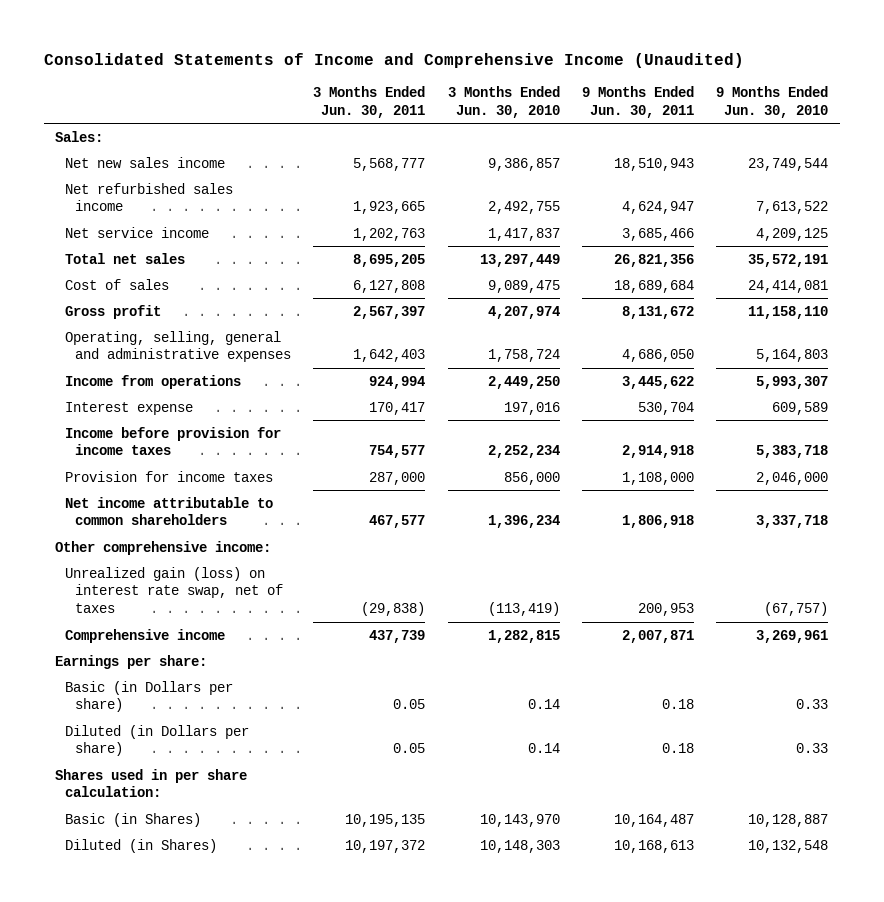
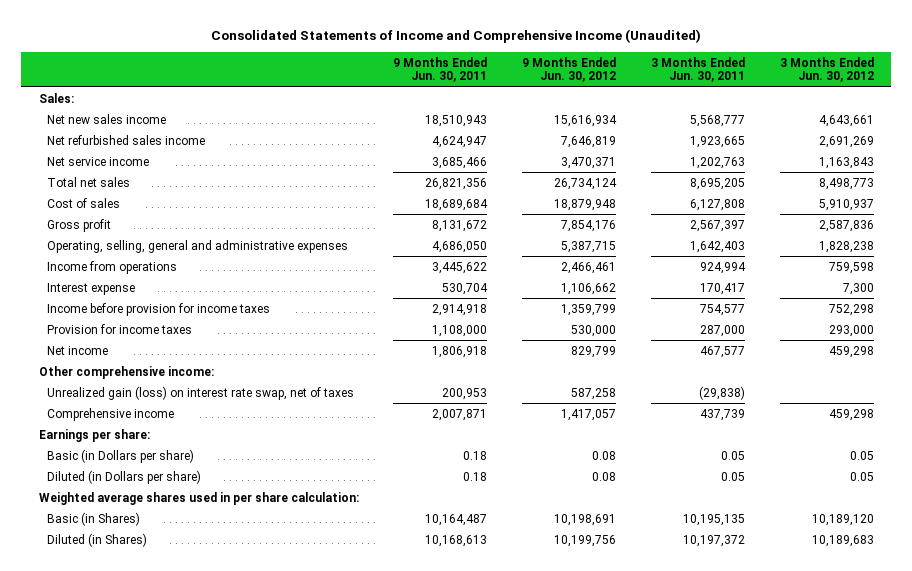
- | 3 Months Ended Jun. 30, 2011 | 3 Months Ended Jun. 30, 2010 | 9 Months Ended Jun. 30, 2011 | 9 Months Ended Jun. 30, 2010
+ | 9 Months Ended Jun. 30, 2011 | 9 Months Ended Jun. 30, 2012 | 3 Months Ended Jun. 30, 2011 | 3 Months Ended Jun. 30, 2012
- Net income attributable to common shareholders | 467,577 | 1,396,234 | 1,806,918 | 3,337,718
+ Net income | 1,806,918 | 829,799 | 467,577 | 459,298
- Shares used in per share calculation:
+ Weighted average shares used in per share calculation:

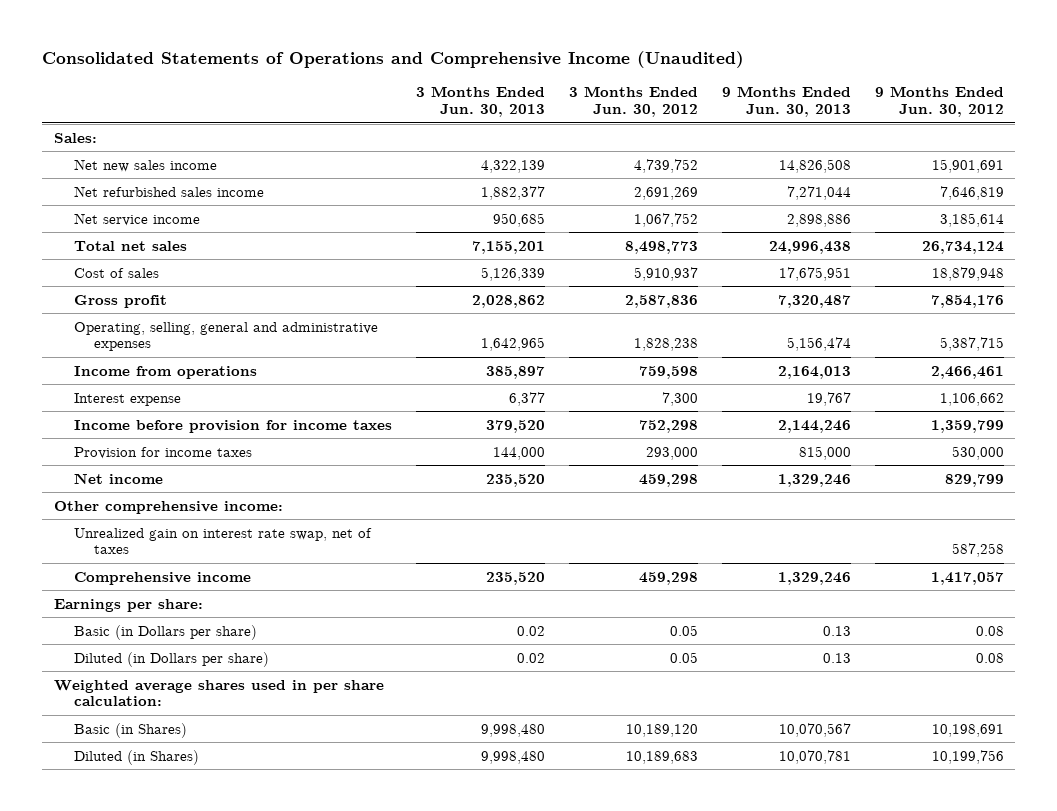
- Consolidated Statements of Income and Comprehensive Income (Unaudited)
+ Consolidated Statements of Operations and Comprehensive Income (Unaudited)
- | 9 Months Ended Jun. 30, 2011 | 9 Months Ended Jun. 30, 2012 | 3 Months Ended Jun. 30, 2011 | 3 Months Ended Jun. 30, 2012
+ | 3 Months Ended Jun. 30, 2013 | 3 Months Ended Jun. 30, 2012 | 9 Months Ended Jun. 30, 2013 | 9 Months Ended Jun. 30, 2012
- Net new sales income | 18,510,943 | 15,616,934 | 5,568,777 | 4,643,661
+ Net new sales income | 4,322,139 | 4,739,752 | 14,826,508 | 15,901,691
- Net service income | 3,685,466 | 3,470,371 | 1,202,763 | 1,163,843
+ Net service income | 950,685 | 1,067,752 | 2,898,886 | 3,185,614
- Unrealized gain (loss) on interest rate swap, net of taxes | 200,953 | 587,258 | (29,838) |
+ Unrealized gain on interest rate swap, net of taxes | | | | 587,258

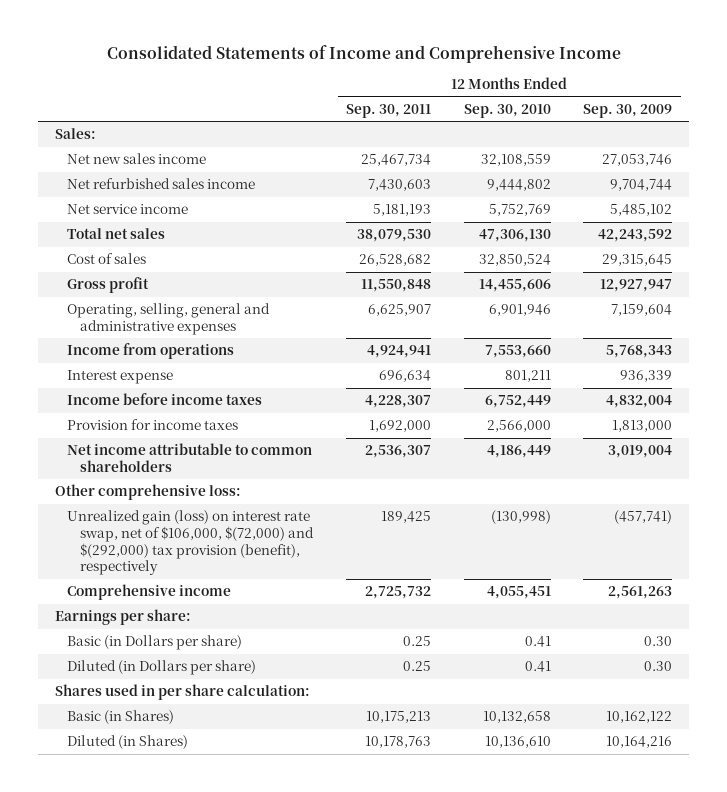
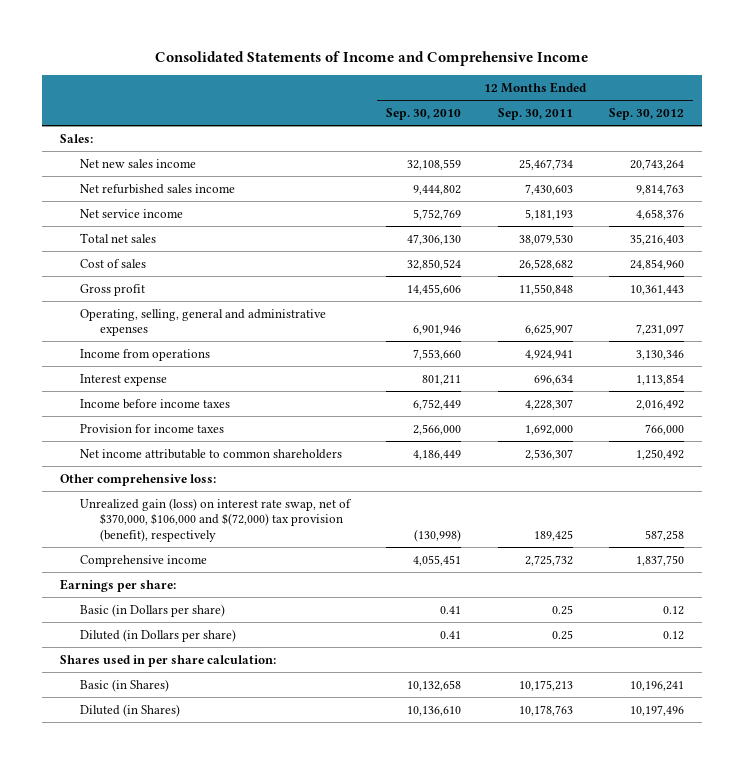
- | 12 Months Ended Sep. 30, 2011 | 12 Months Ended Sep. 30, 2010 | 12 Months Ended Sep. 30, 2009
+ | 12 Months Ended Sep. 30, 2010 | 12 Months Ended Sep. 30, 2011 | 12 Months Ended Sep. 30, 2012
- Unrealized gain (loss) on interest rate swap, net of $106,000, $(72,000) and $(292,000) tax provision (benefit), respectively | 189,425 | (130,998) | (457,741)
+ Unrealized gain (loss) on interest rate swap, net of $370,000, $106,000 and $(72,000) tax provision (benefit), respectively | (130,998) | 189,425 | 587,258

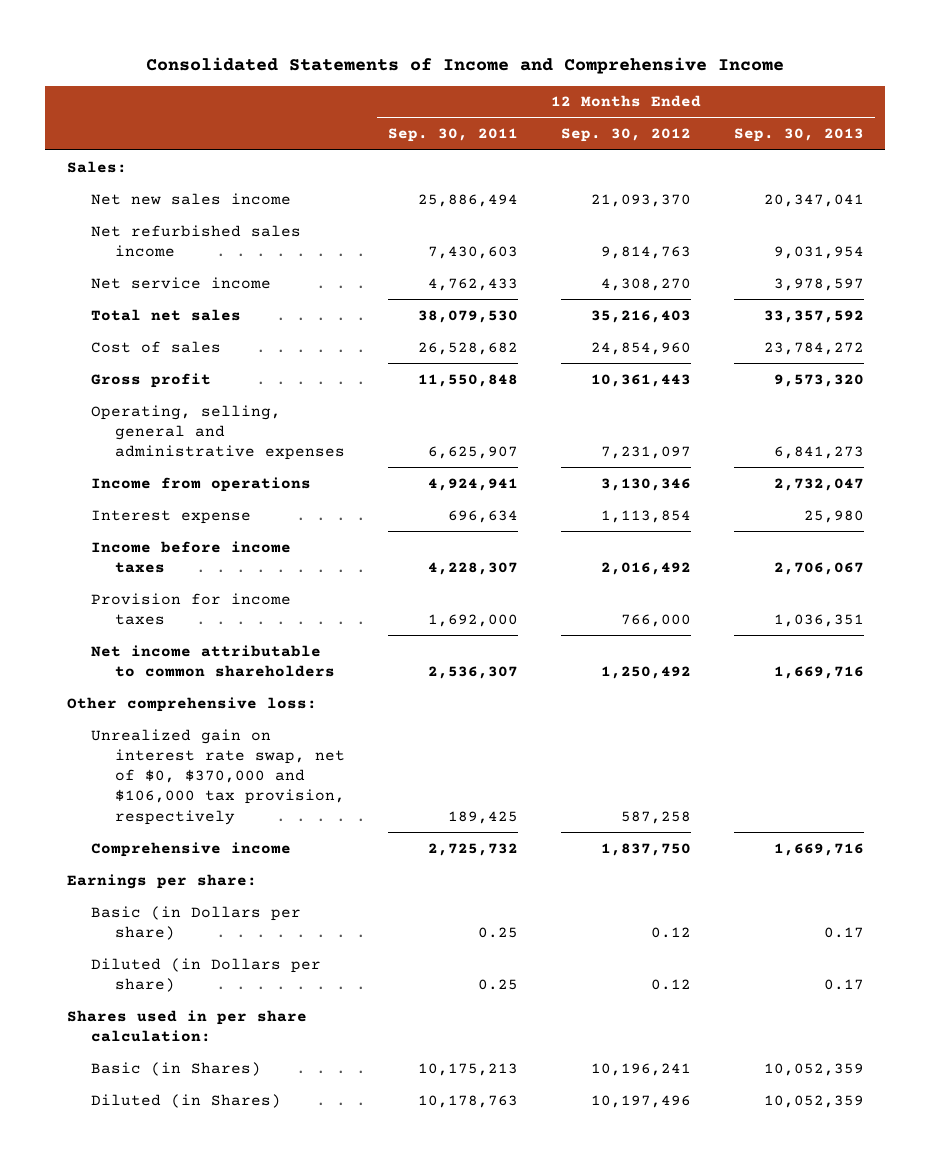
- | 12 Months Ended Sep. 30, 2010 | 12 Months Ended Sep. 30, 2011 | 12 Months Ended Sep. 30, 2012
+ | 12 Months Ended Sep. 30, 2011 | 12 Months Ended Sep. 30, 2012 | 12 Months Ended Sep. 30, 2013
- Net new sales income | 32,108,559 | 25,467,734 | 20,743,264
+ Net new sales income | 25,886,494 | 21,093,370 | 20,347,041
- Net service income | 5,752,769 | 5,181,193 | 4,658,376
+ Net service income | 4,762,433 | 4,308,270 | 3,978,597
- Unrealized gain (loss) on interest rate swap, net of $370,000, $106,000 and $(72,000) tax provision (benefit), respectively | (130,998) | 189,425 | 587,258
+ Unrealized gain on interest rate swap, net of $0, $370,000 and $106,000 tax provision, respectively | 189,425 | 587,258 |

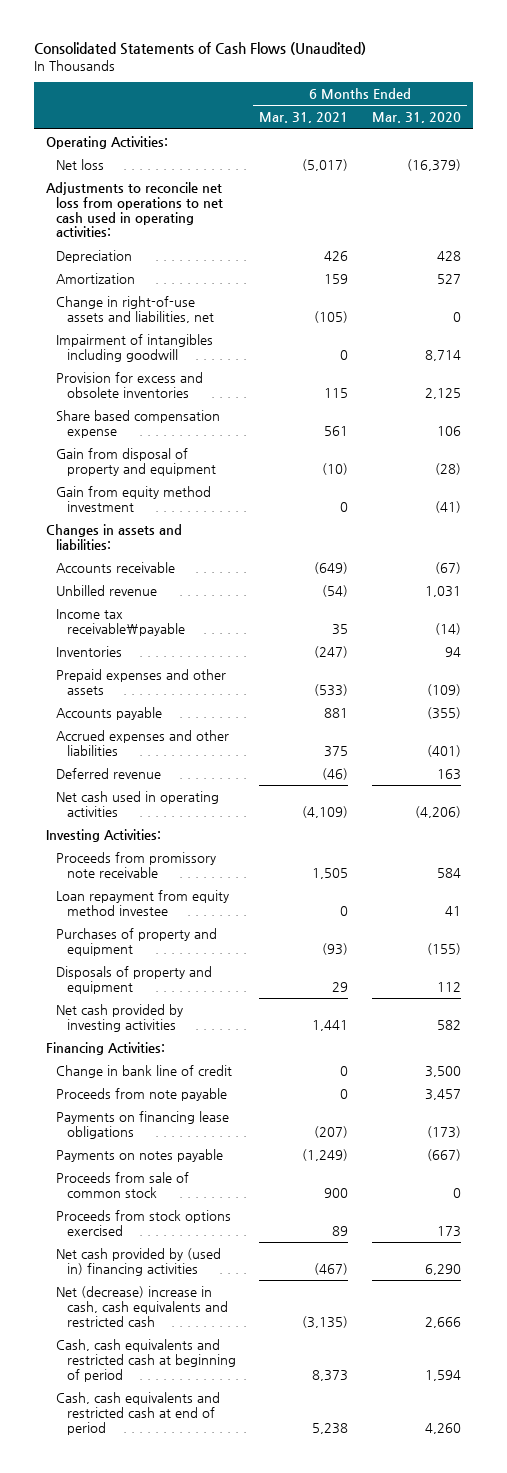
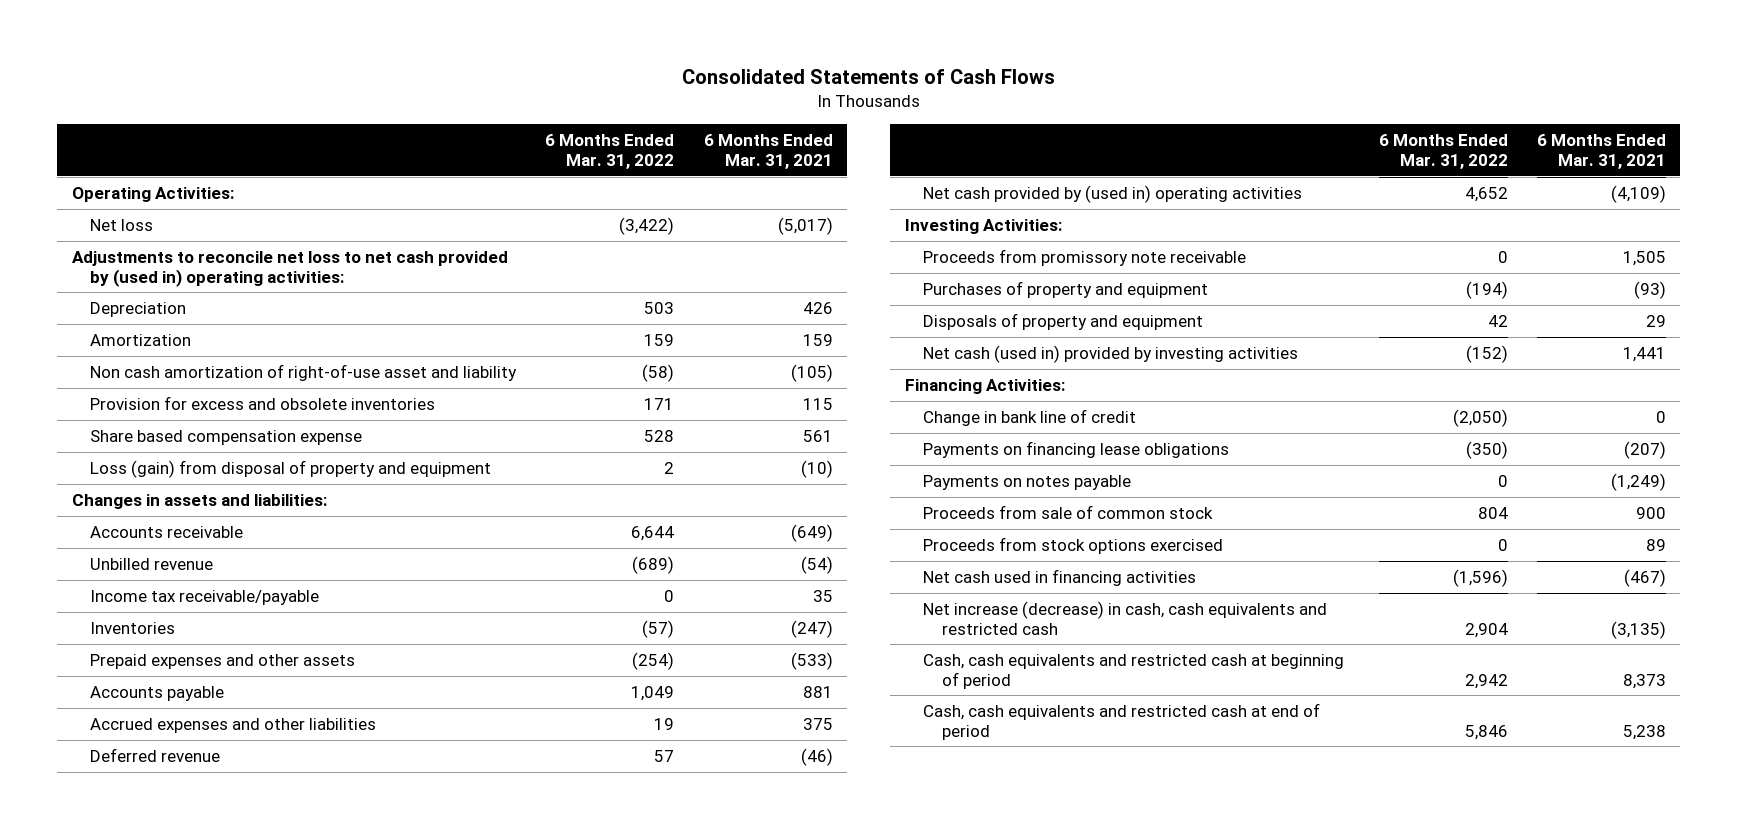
- Consolidated Statements of Cash Flows (Unaudited)
+ Consolidated Statements of Cash Flows
- | 6 Months Ended Mar. 31, 2021 | 6 Months Ended Mar. 31, 2020
+ | 6 Months Ended Mar. 31, 2022 | 6 Months Ended Mar. 31, 2021
- Adjustments to reconcile net loss from operations to net cash used in operating activities:
+ Adjustments to reconcile net loss to net cash provided by (used in) operating activities:
- Change in right-of-use assets and liabilities, net | (105) | 0
- Impairment of intangibles including goodwill | 0 | 8,714
+ Non cash amortization of right-of-use asset and liability | (58) | (105)
- Gain from disposal of property and equipment | (10) | (28)
- Gain from equity method investment | 0 | (41)
+ Loss (gain) from disposal of property and equipment | 2 | (10)
- Income tax receivable\payable | 35 | (14)
+ Income tax receivable/payable | 0 | 35
- Net cash used in operating activities | (4,109) | (4,206)
+ Net cash provided by (used in) operating activities | 4,652 | (4,109)
- Loan repayment from equity method investee | 0 | 41
- Net cash provided by investing activities | 1,441 | 582
+ Net cash (used in) provided by investing activities | (152) | 1,441
- Proceeds from note payable | 0 | 3,457
- Net cash provided by (used in) financing activities | (467) | 6,290
- Net (decrease) increase in cash, cash equivalents and restricted cash | (3,135) | 2,666
+ Net cash used in financing activities | (1,596) | (467)
+ Net increase (decrease) in cash, cash equivalents and restricted cash | 2,904 | (3,135)

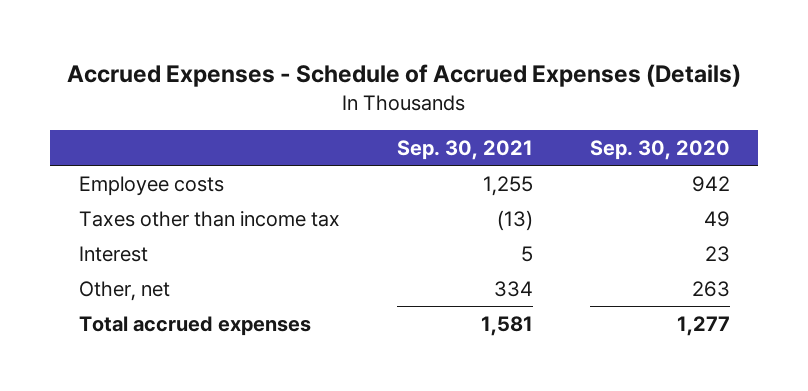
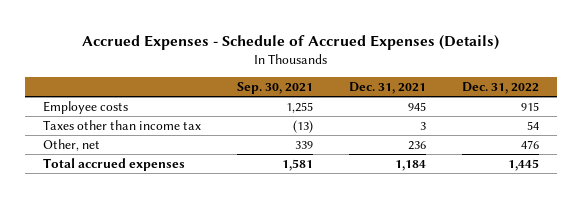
- | Sep. 30, 2021 | Sep. 30, 2020
+ | Sep. 30, 2021 | Dec. 31, 2021 | Dec. 31, 2022
- Interest | 5 | 23
- Other, net | 334 | 263
+ Other, net | 339 | 236 | 476

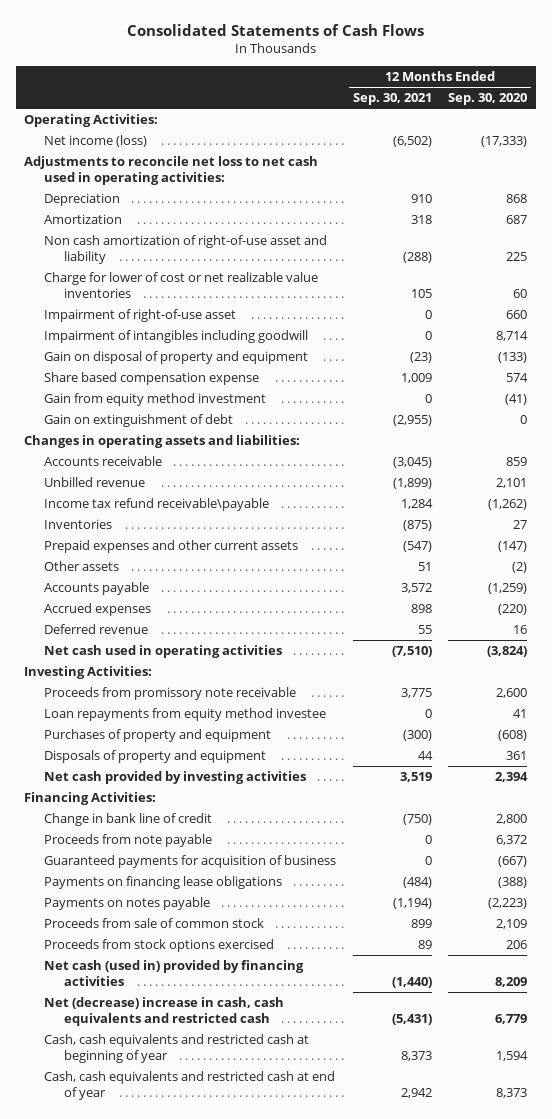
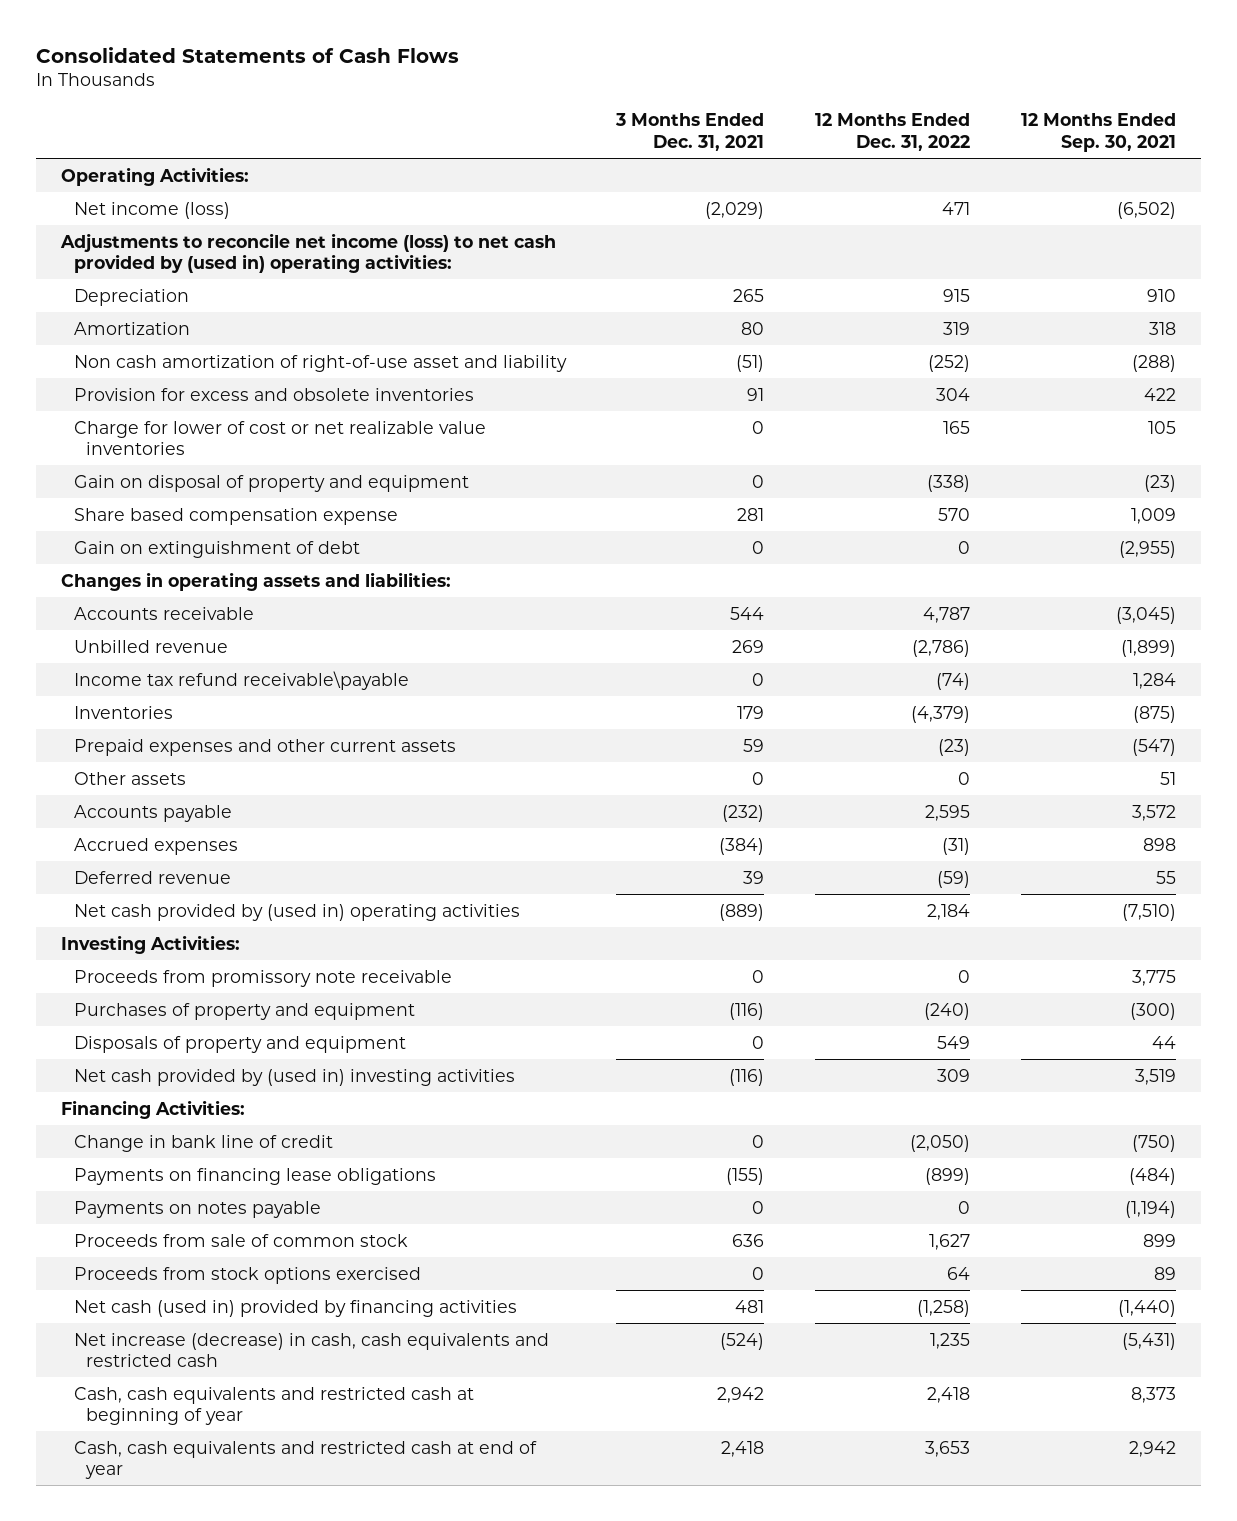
- | 12 Months Ended Sep. 30, 2021 | 12 Months Ended Sep. 30, 2020
+ | 3 Months Ended Dec. 31, 2021 | 12 Months Ended Dec. 31, 2022 | 12 Months Ended Sep. 30, 2021
- Adjustments to reconcile net loss to net cash used in operating activities:
+ Adjustments to reconcile net income (loss) to net cash provided by (used in) operating activities:
+ Provision for excess and obsolete inventories | 91 | 304 | 422
- Impairment of right-of-use asset | 0 | 660
- Impairment of intangibles including goodwill | 0 | 8,714
- Gain from equity method investment | 0 | (41)
- Net cash used in operating activities | (7,510) | (3,824)
+ Net cash provided by (used in) operating activities | (889) | 2,184 | (7,510)
- Loan repayments from equity method investee | 0 | 41
- Net cash provided by investing activities | 3,519 | 2,394
+ Net cash provided by (used in) investing activities | (116) | 309 | 3,519
- Proceeds from note payable | 0 | 6,372
- Guaranteed payments for acquisition of business | 0 | (667)
- Net (decrease) increase in cash, cash equivalents and restricted cash | (5,431) | 6,779
+ Net increase (decrease) in cash, cash equivalents and restricted cash | (524) | 1,235 | (5,431)

